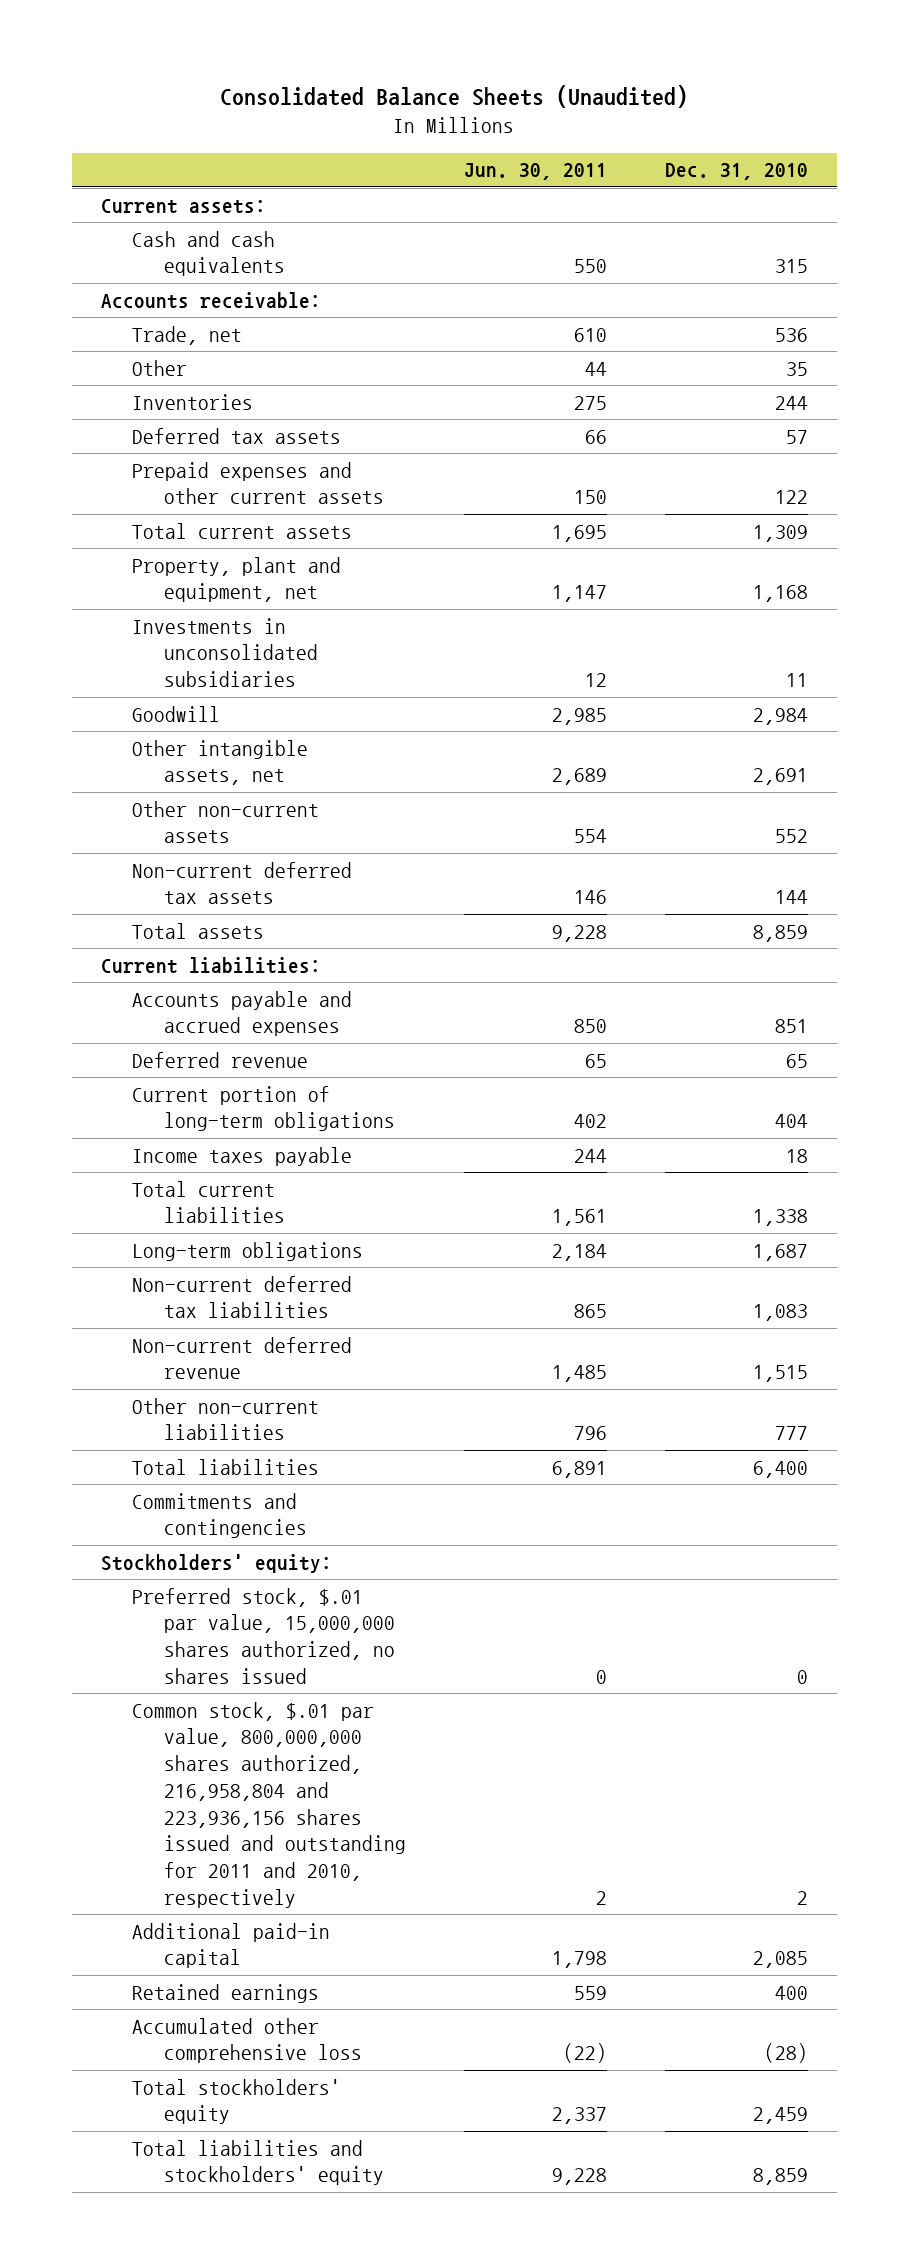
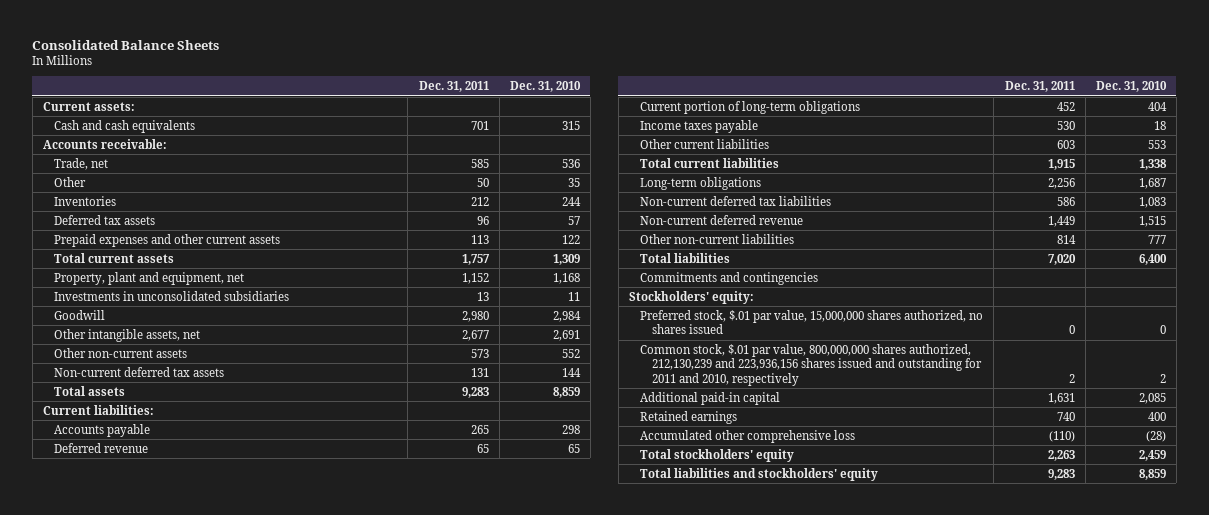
- Consolidated Balance Sheets (Unaudited)
+ Consolidated Balance Sheets
- | Jun. 30, 2011 | Dec. 31, 2010
+ | Dec. 31, 2011 | Dec. 31, 2010
- Accounts payable and accrued expenses | 850 | 851
+ Accounts payable | 265 | 298
+ Other current liabilities | 603 | 553
- Common stock, $.01 par value, 800,000,000 shares authorized, 216,958,804 and 223,936,156 shares issued and outstanding for 2011 and 2010, respectively | 2 | 2
+ Common stock, $.01 par value, 800,000,000 shares authorized, 212,130,239 and 223,936,156 shares issued and outstanding for 2011 and 2010, respectively | 2 | 2

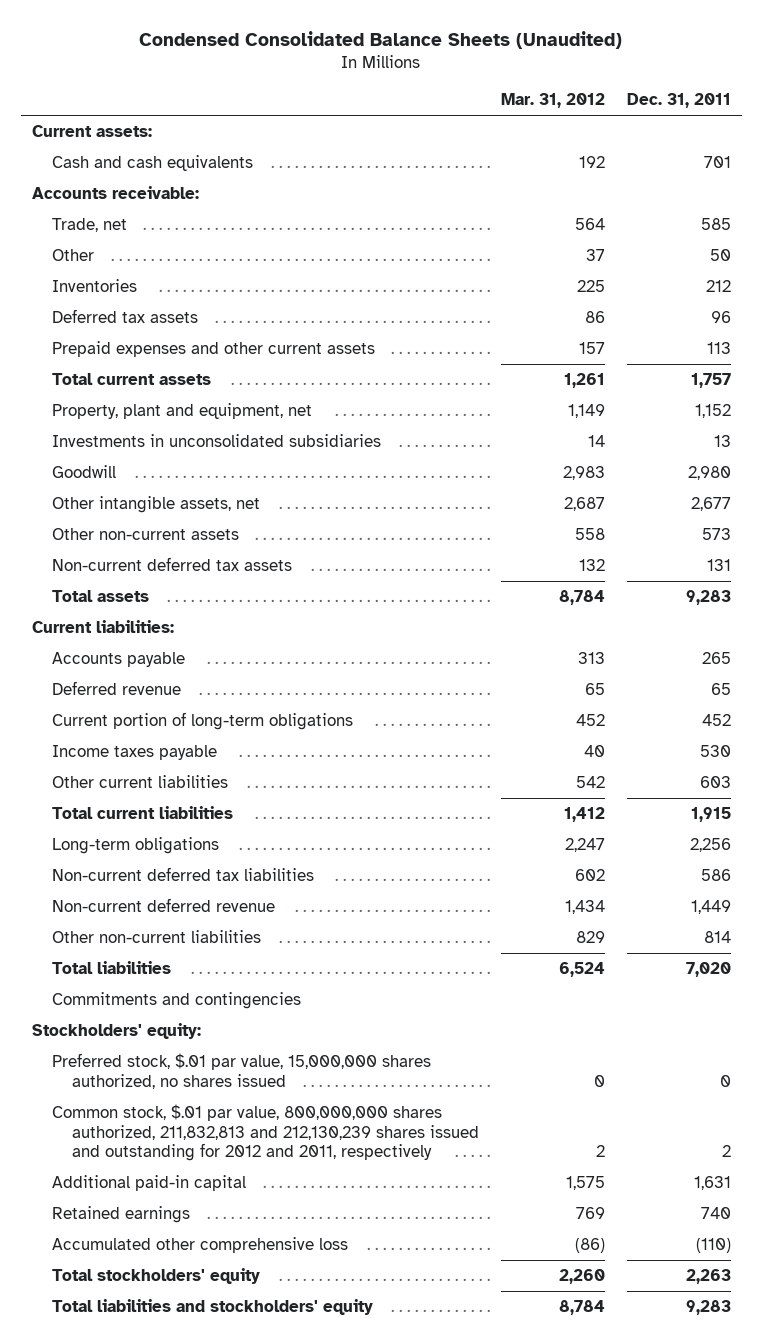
- Consolidated Balance Sheets
+ Condensed Consolidated Balance Sheets (Unaudited)
- | Dec. 31, 2011 | Dec. 31, 2010
+ | Mar. 31, 2012 | Dec. 31, 2011
- Common stock, $.01 par value, 800,000,000 shares authorized, 212,130,239 and 223,936,156 shares issued and outstanding for 2011 and 2010, respectively | 2 | 2
+ Common stock, $.01 par value, 800,000,000 shares authorized, 211,832,813 and 212,130,239 shares issued and outstanding for 2012 and 2011, respectively | 2 | 2

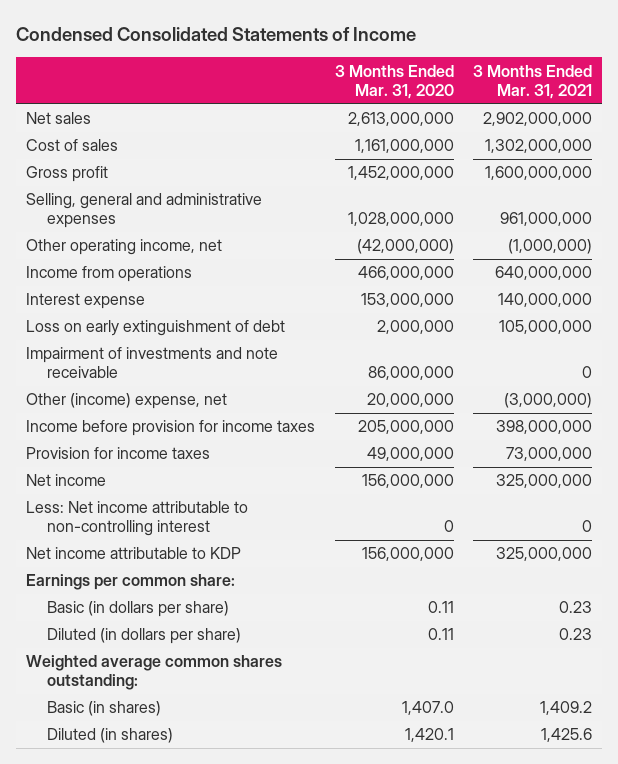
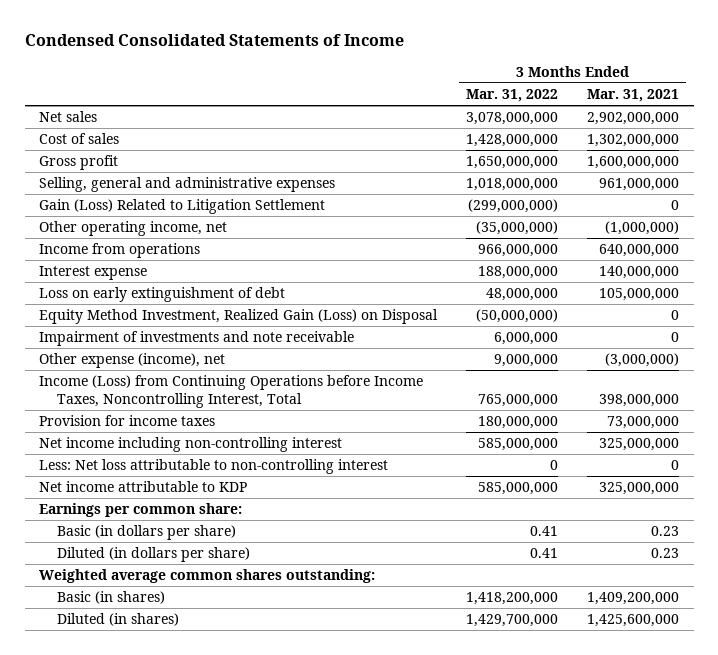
- | 3 Months Ended Mar. 31, 2020 | 3 Months Ended Mar. 31, 2021
+ | 3 Months Ended Mar. 31, 2022 | 3 Months Ended Mar. 31, 2021
+ Gain (Loss) Related to Litigation Settlement | (299,000,000) | 0
+ Equity Method Investment, Realized Gain (Loss) on Disposal | (50,000,000) | 0
- Other (income) expense, net | 20,000,000 | (3,000,000)
- Income before provision for income taxes | 205,000,000 | 398,000,000
+ Other expense (income), net | 9,000,000 | (3,000,000)
+ Income (Loss) from Continuing Operations before Income Taxes, Noncontrolling Interest, Total | 765,000,000 | 398,000,000
- Net income | 156,000,000 | 325,000,000
- Less: Net income attributable to non-controlling interest | 0 | 0
+ Net income including non-controlling interest | 585,000,000 | 325,000,000
+ Less: Net loss attributable to non-controlling interest | 0 | 0
- Basic (in shares) | 1,407.0 | 1,409.2
- Diluted (in shares) | 1,420.1 | 1,425.6
+ Basic (in shares) | 1,418,200,000 | 1,409,200,000
+ Diluted (in shares) | 1,429,700,000 | 1,425,600,000

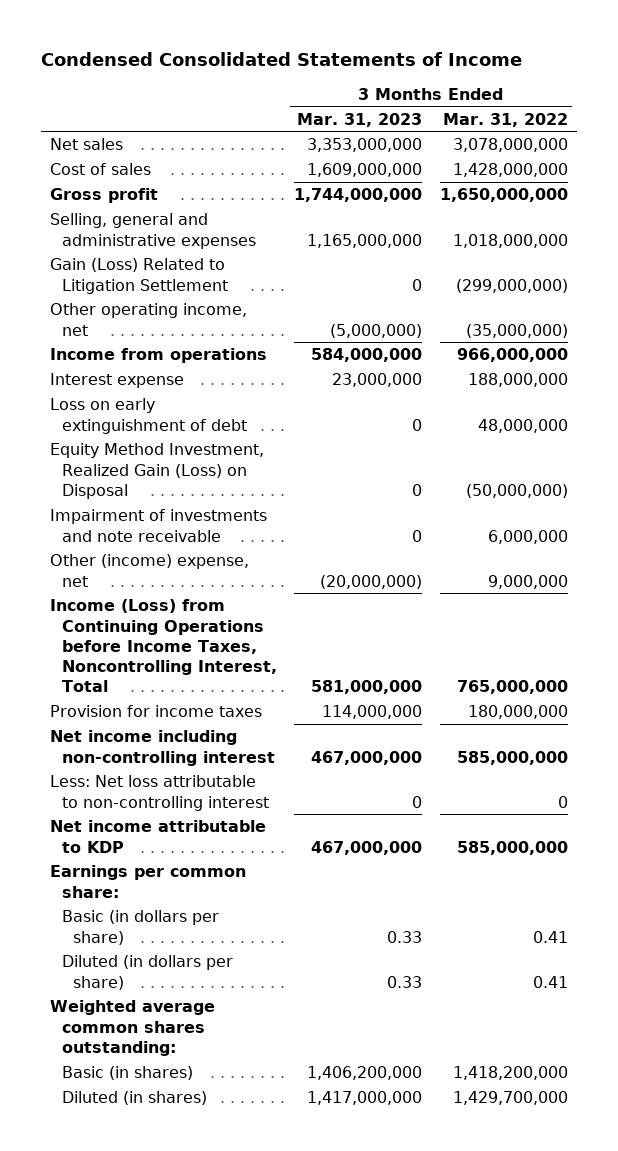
- | 3 Months Ended Mar. 31, 2022 | 3 Months Ended Mar. 31, 2021
+ | 3 Months Ended Mar. 31, 2023 | 3 Months Ended Mar. 31, 2022
- Other expense (income), net | 9,000,000 | (3,000,000)
+ Other (income) expense, net | (20,000,000) | 9,000,000

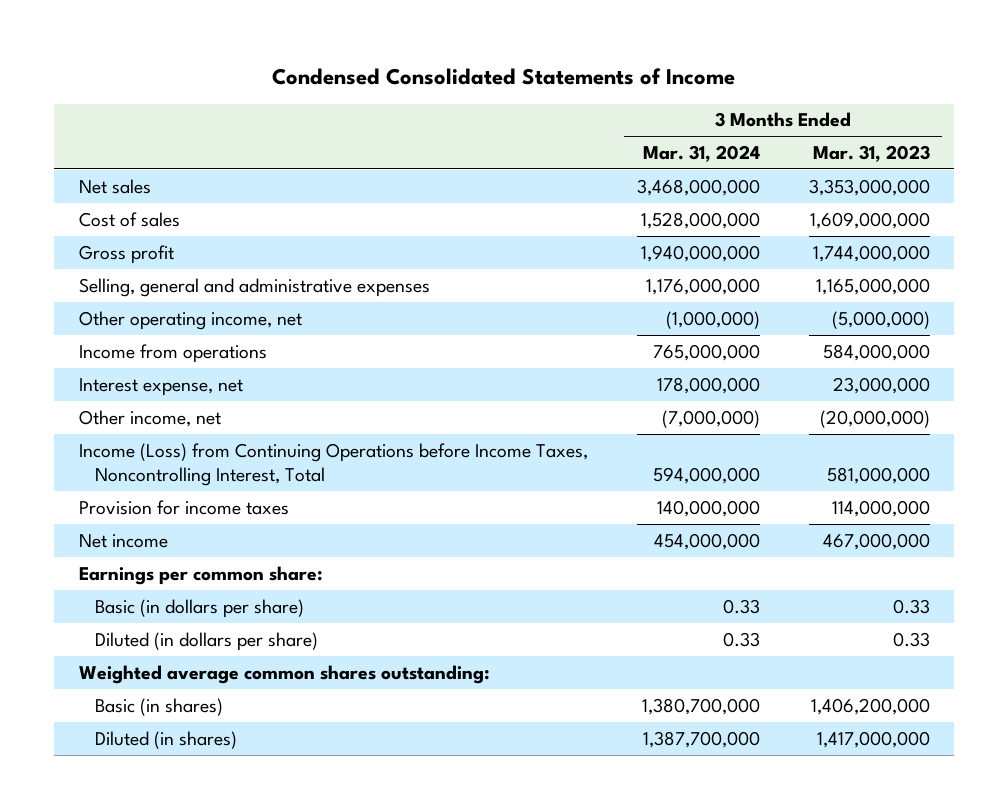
- | 3 Months Ended Mar. 31, 2023 | 3 Months Ended Mar. 31, 2022
+ | 3 Months Ended Mar. 31, 2024 | 3 Months Ended Mar. 31, 2023
- Gain (Loss) Related to Litigation Settlement | 0 | (299,000,000)
- Interest expense | 23,000,000 | 188,000,000
- Loss on early extinguishment of debt | 0 | 48,000,000
- Equity Method Investment, Realized Gain (Loss) on Disposal | 0 | (50,000,000)
- Impairment of investments and note receivable | 0 | 6,000,000
- Other (income) expense, net | (20,000,000) | 9,000,000
+ Interest expense, net | 178,000,000 | 23,000,000
+ Other income, net | (7,000,000) | (20,000,000)
- Net income including non-controlling interest | 467,000,000 | 585,000,000
- Less: Net loss attributable to non-controlling interest | 0 | 0
- Net income attributable to KDP | 467,000,000 | 585,000,000
+ Net income | 454,000,000 | 467,000,000

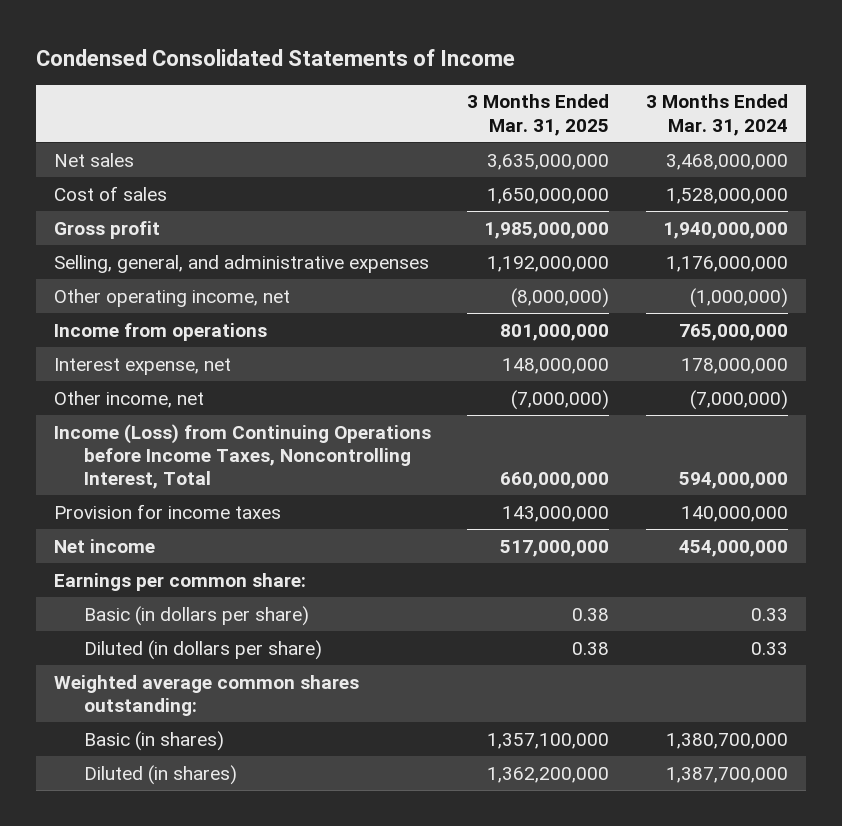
- | 3 Months Ended Mar. 31, 2024 | 3 Months Ended Mar. 31, 2023
+ | 3 Months Ended Mar. 31, 2025 | 3 Months Ended Mar. 31, 2024
- Selling, general and administrative expenses | 1,176,000,000 | 1,165,000,000
+ Selling, general, and administrative expenses | 1,192,000,000 | 1,176,000,000

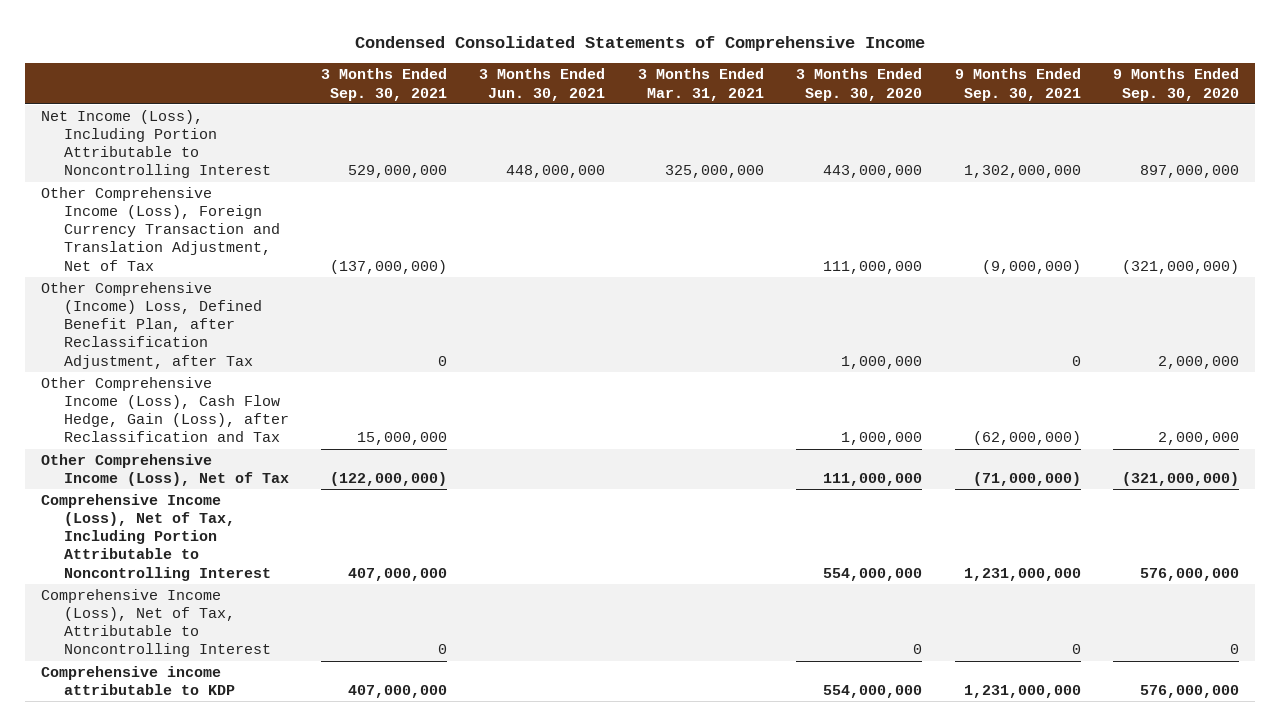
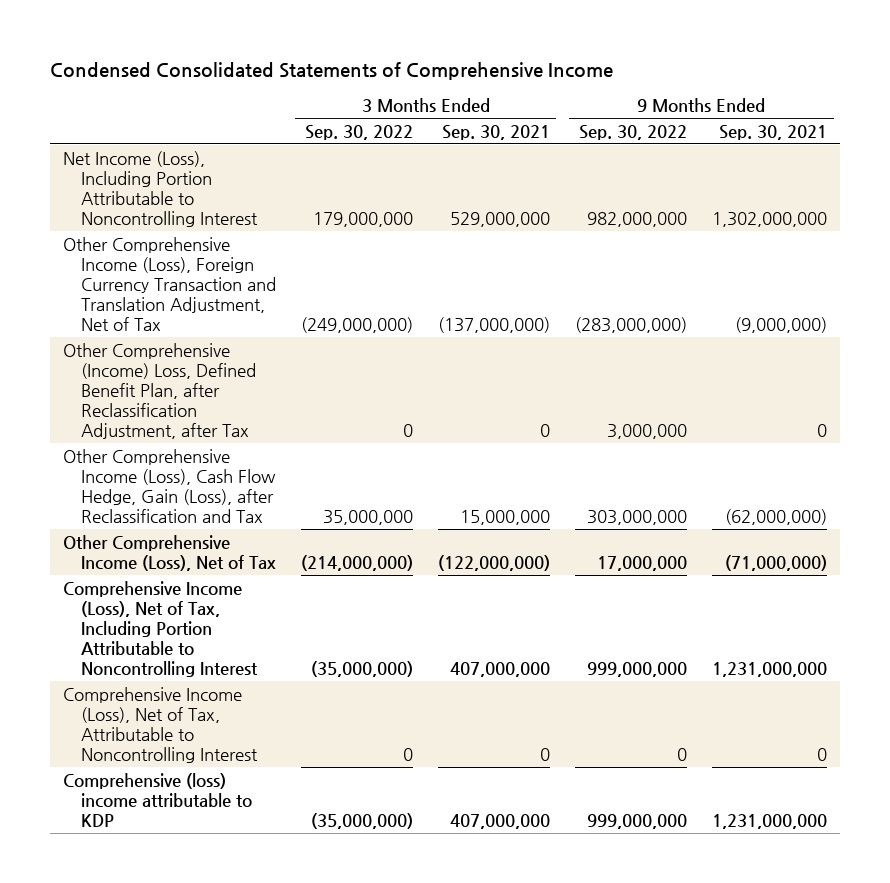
- | 3 Months Ended Sep. 30, 2021 | 3 Months Ended Jun. 30, 2021 | 3 Months Ended Mar. 31, 2021 | 3 Months Ended Sep. 30, 2020 | 9 Months Ended Sep. 30, 2021 | 9 Months Ended Sep. 30, 2020
+ | 3 Months Ended Sep. 30, 2022 | 3 Months Ended Sep. 30, 2021 | 9 Months Ended Sep. 30, 2022 | 9 Months Ended Sep. 30, 2021
- Comprehensive income attributable to KDP | 407,000,000 | | | 554,000,000 | 1,231,000,000 | 576,000,000
+ Comprehensive (loss) income attributable to KDP | (35,000,000) | 407,000,000 | 999,000,000 | 1,231,000,000

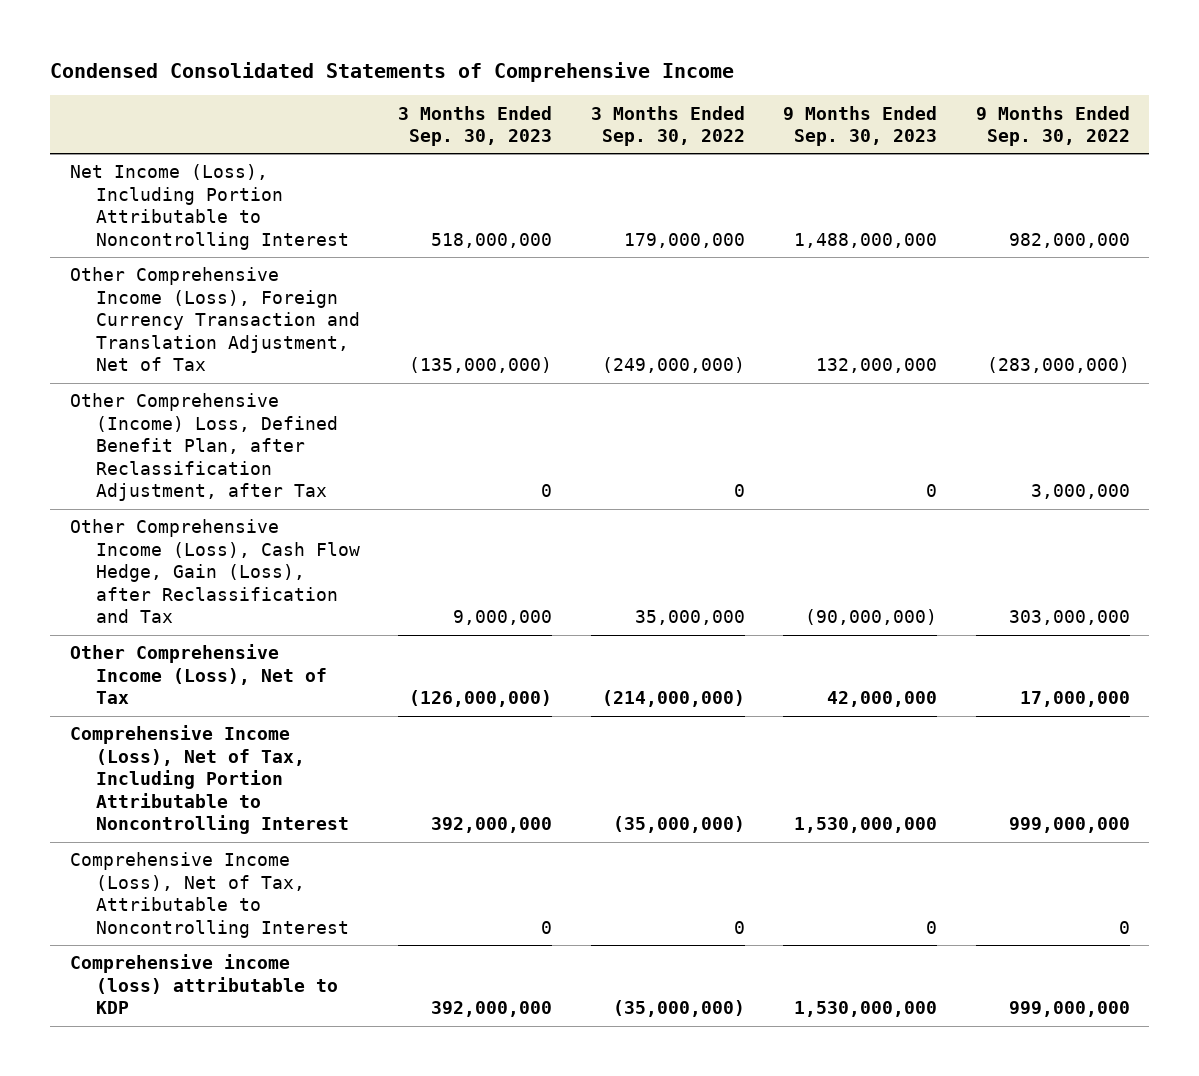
- | 3 Months Ended Sep. 30, 2022 | 3 Months Ended Sep. 30, 2021 | 9 Months Ended Sep. 30, 2022 | 9 Months Ended Sep. 30, 2021
+ | 3 Months Ended Sep. 30, 2023 | 3 Months Ended Sep. 30, 2022 | 9 Months Ended Sep. 30, 2023 | 9 Months Ended Sep. 30, 2022
- Comprehensive (loss) income attributable to KDP | (35,000,000) | 407,000,000 | 999,000,000 | 1,231,000,000
+ Comprehensive income (loss) attributable to KDP | 392,000,000 | (35,000,000) | 1,530,000,000 | 999,000,000

